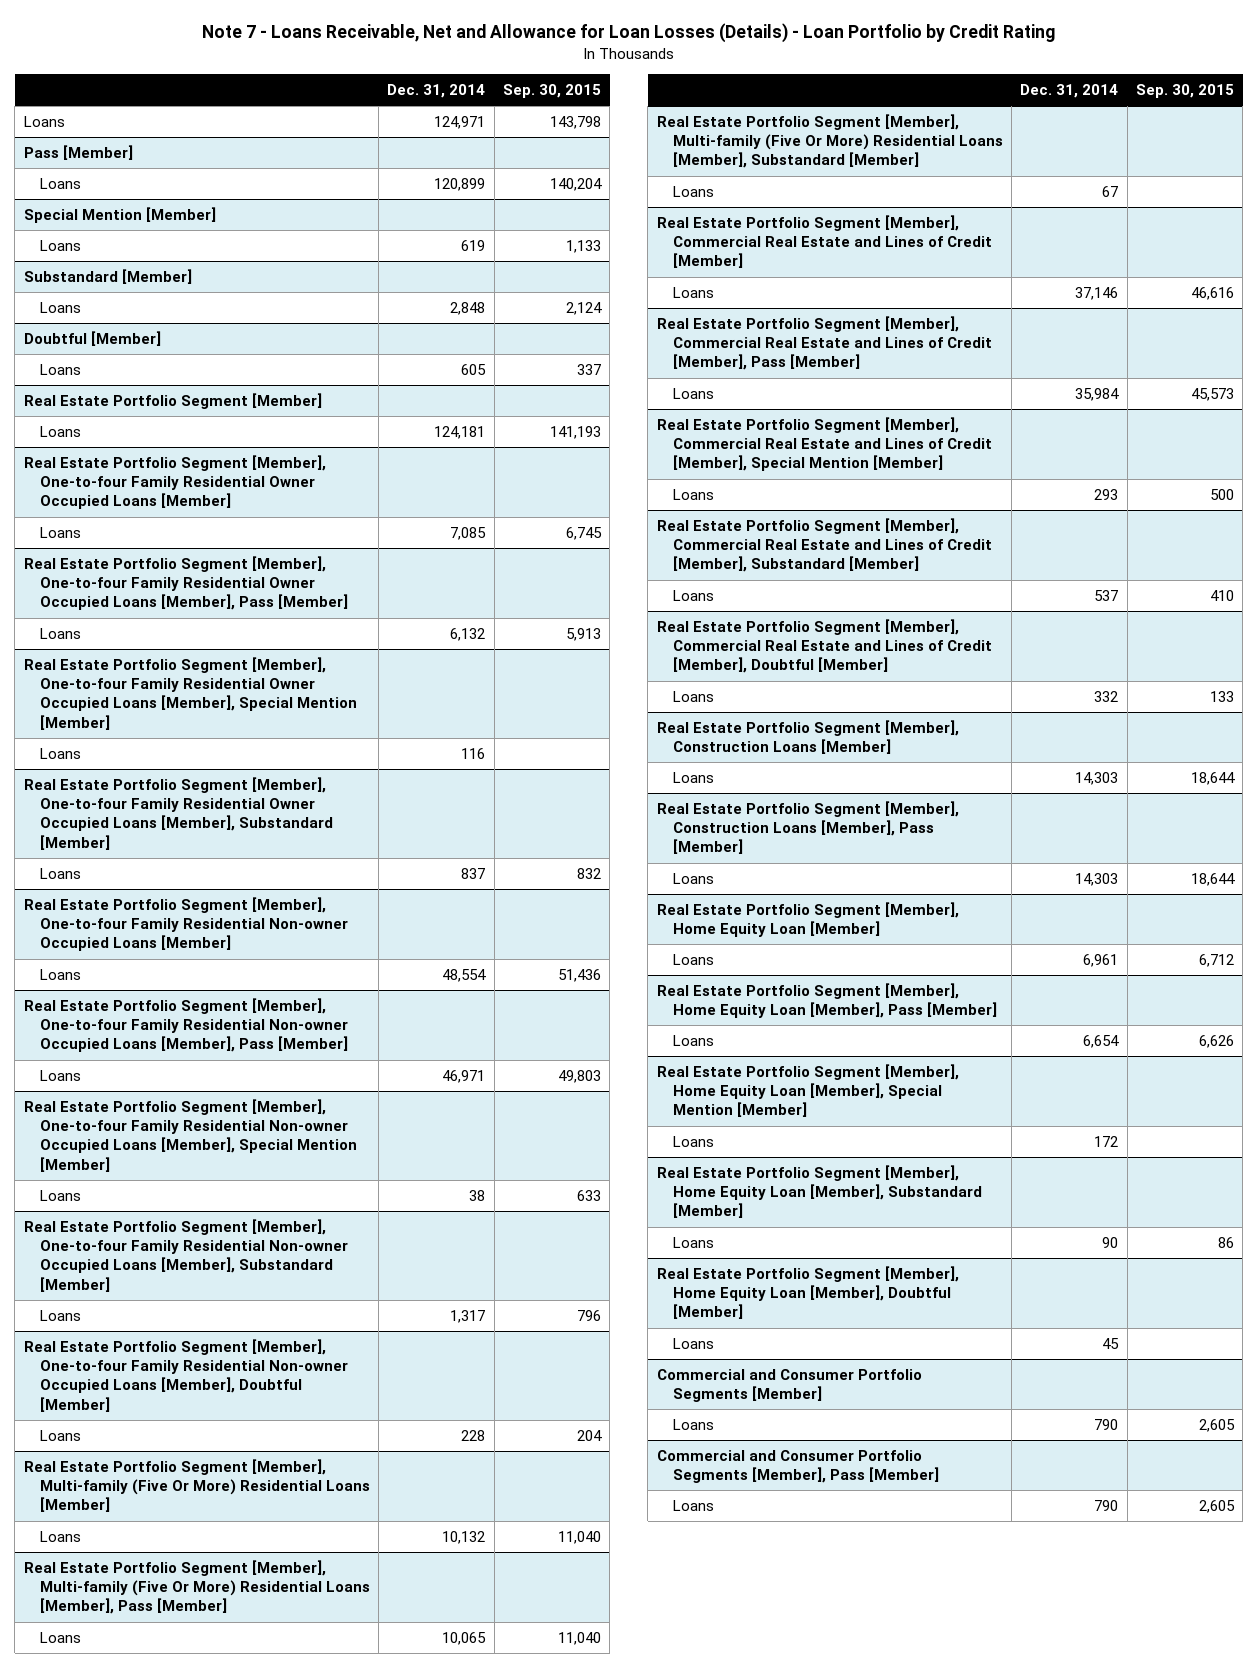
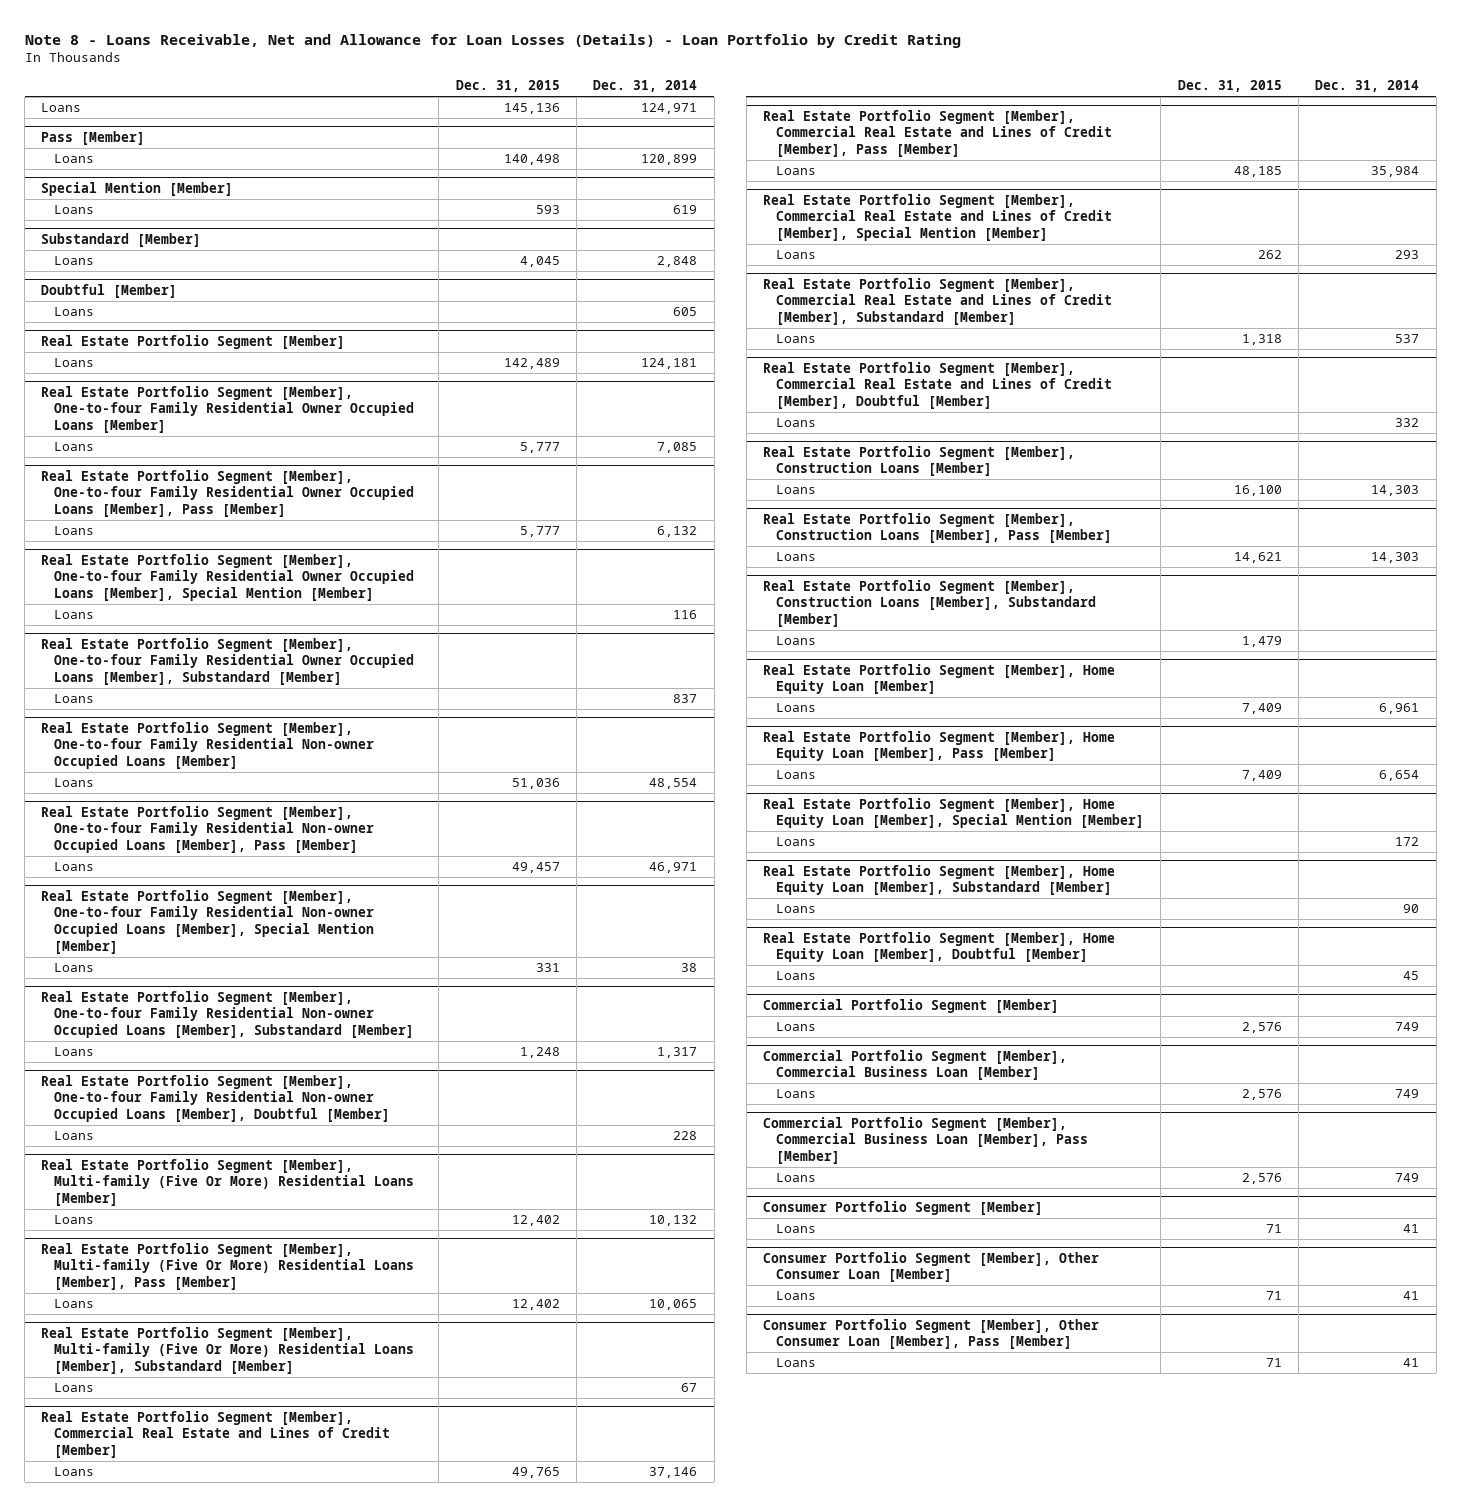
- Note 7 - Loans Receivable, Net and Allowance for Loan Losses (Details) - Loan Portfolio by Credit Rating
+ Note 8 - Loans Receivable, Net and Allowance for Loan Losses (Details) - Loan Portfolio by Credit Rating
- | Dec. 31, 2014 | Sep. 30, 2015
+ | Dec. 31, 2015 | Dec. 31, 2014
+ Real Estate Portfolio Segment [Member], Construction Loans [Member], Substandard [Member]
+ Loans | 1,479 |
- Commercial and Consumer Portfolio Segments [Member]
- Loans | 790 | 2,605
- Commercial and Consumer Portfolio Segments [Member], Pass [Member]
- Loans | 790 | 2,605
+ Commercial Portfolio Segment [Member]
+ Loans | 2,576 | 749
+ Commercial Portfolio Segment [Member], Commercial Business Loan [Member]
+ Loans | 2,576 | 749
+ Commercial Portfolio Segment [Member], Commercial Business Loan [Member], Pass [Member]
+ Loans | 2,576 | 749
+ Consumer Portfolio Segment [Member]
+ Loans | 71 | 41
+ Consumer Portfolio Segment [Member], Other Consumer Loan [Member]
+ Loans | 71 | 41
+ Consumer Portfolio Segment [Member], Other Consumer Loan [Member], Pass [Member]
+ Loans | 71 | 41

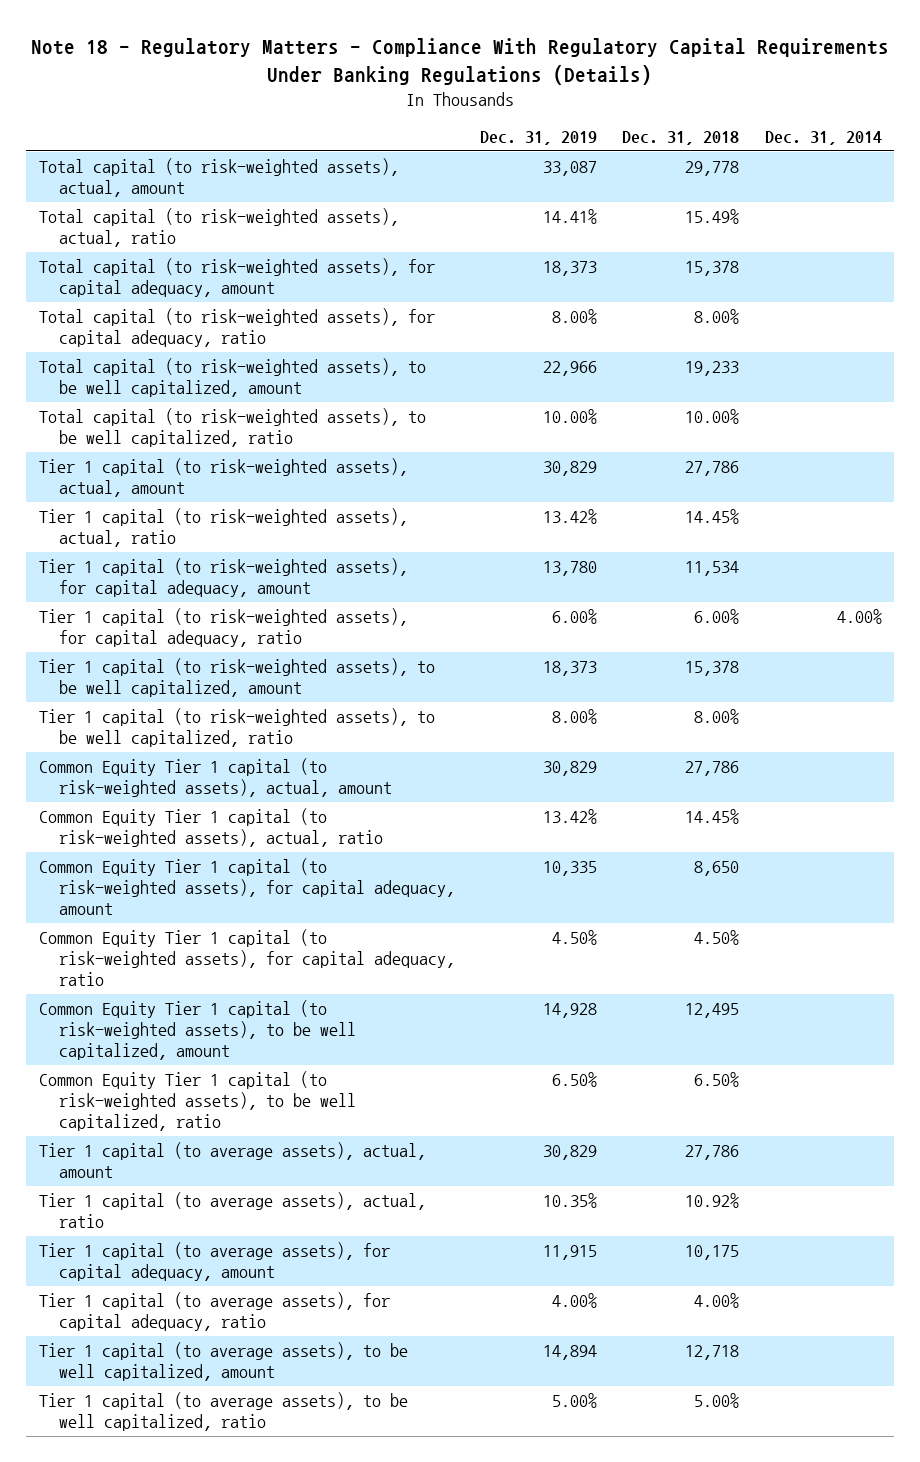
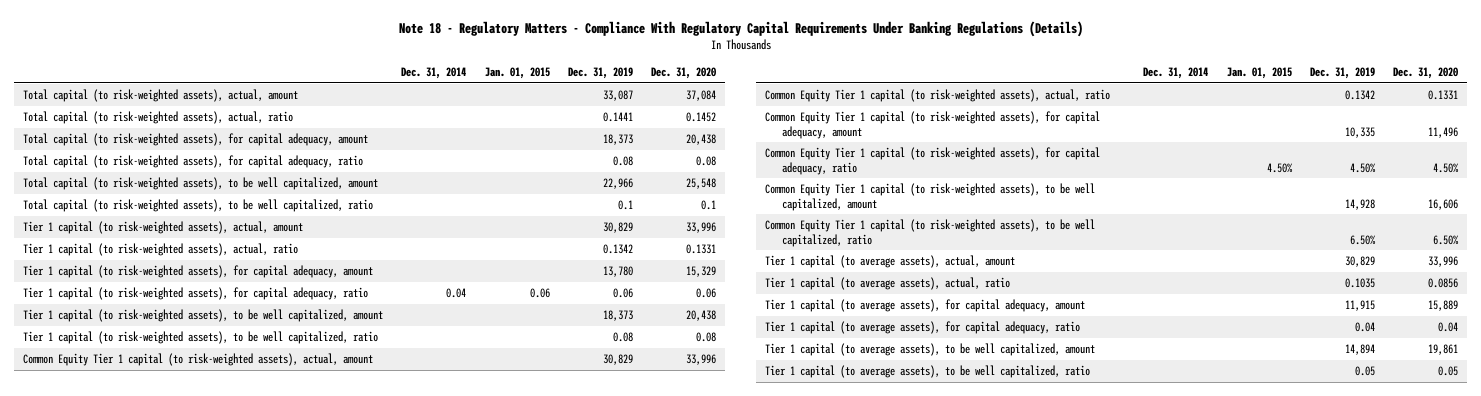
- | Dec. 31, 2019 | Dec. 31, 2018 | Dec. 31, 2014
+ | Dec. 31, 2014 | Jan. 01, 2015 | Dec. 31, 2019 | Dec. 31, 2020
- Total capital (to risk-weighted assets), actual, ratio | 14.41% | 15.49% |
+ Total capital (to risk-weighted assets), actual, ratio | | | 0.1441 | 0.1452
- Total capital (to risk-weighted assets), for capital adequacy, ratio | 8.00% | 8.00% |
+ Total capital (to risk-weighted assets), for capital adequacy, ratio | | | 0.08 | 0.08
- Total capital (to risk-weighted assets), to be well capitalized, ratio | 10.00% | 10.00% |
+ Total capital (to risk-weighted assets), to be well capitalized, ratio | | | 0.1 | 0.1
- Tier 1 capital (to risk-weighted assets), actual, ratio | 13.42% | 14.45% |
+ Tier 1 capital (to risk-weighted assets), actual, ratio | | | 0.1342 | 0.1331
- Tier 1 capital (to risk-weighted assets), for capital adequacy, ratio | 6.00% | 6.00% | 4.00%
+ Tier 1 capital (to risk-weighted assets), for capital adequacy, ratio | 0.04 | 0.06 | 0.06 | 0.06
- Tier 1 capital (to risk-weighted assets), to be well capitalized, ratio | 8.00% | 8.00% |
+ Tier 1 capital (to risk-weighted assets), to be well capitalized, ratio | | | 0.08 | 0.08
- Common Equity Tier 1 capital (to risk-weighted assets), actual, ratio | 13.42% | 14.45% |
+ Common Equity Tier 1 capital (to risk-weighted assets), actual, ratio | | | 0.1342 | 0.1331
- Tier 1 capital (to average assets), actual, ratio | 10.35% | 10.92% |
+ Tier 1 capital (to average assets), actual, ratio | | | 0.1035 | 0.0856
- Tier 1 capital (to average assets), for capital adequacy, ratio | 4.00% | 4.00% |
+ Tier 1 capital (to average assets), for capital adequacy, ratio | | | 0.04 | 0.04
- Tier 1 capital (to average assets), to be well capitalized, ratio | 5.00% | 5.00% |
+ Tier 1 capital (to average assets), to be well capitalized, ratio | | | 0.05 | 0.05

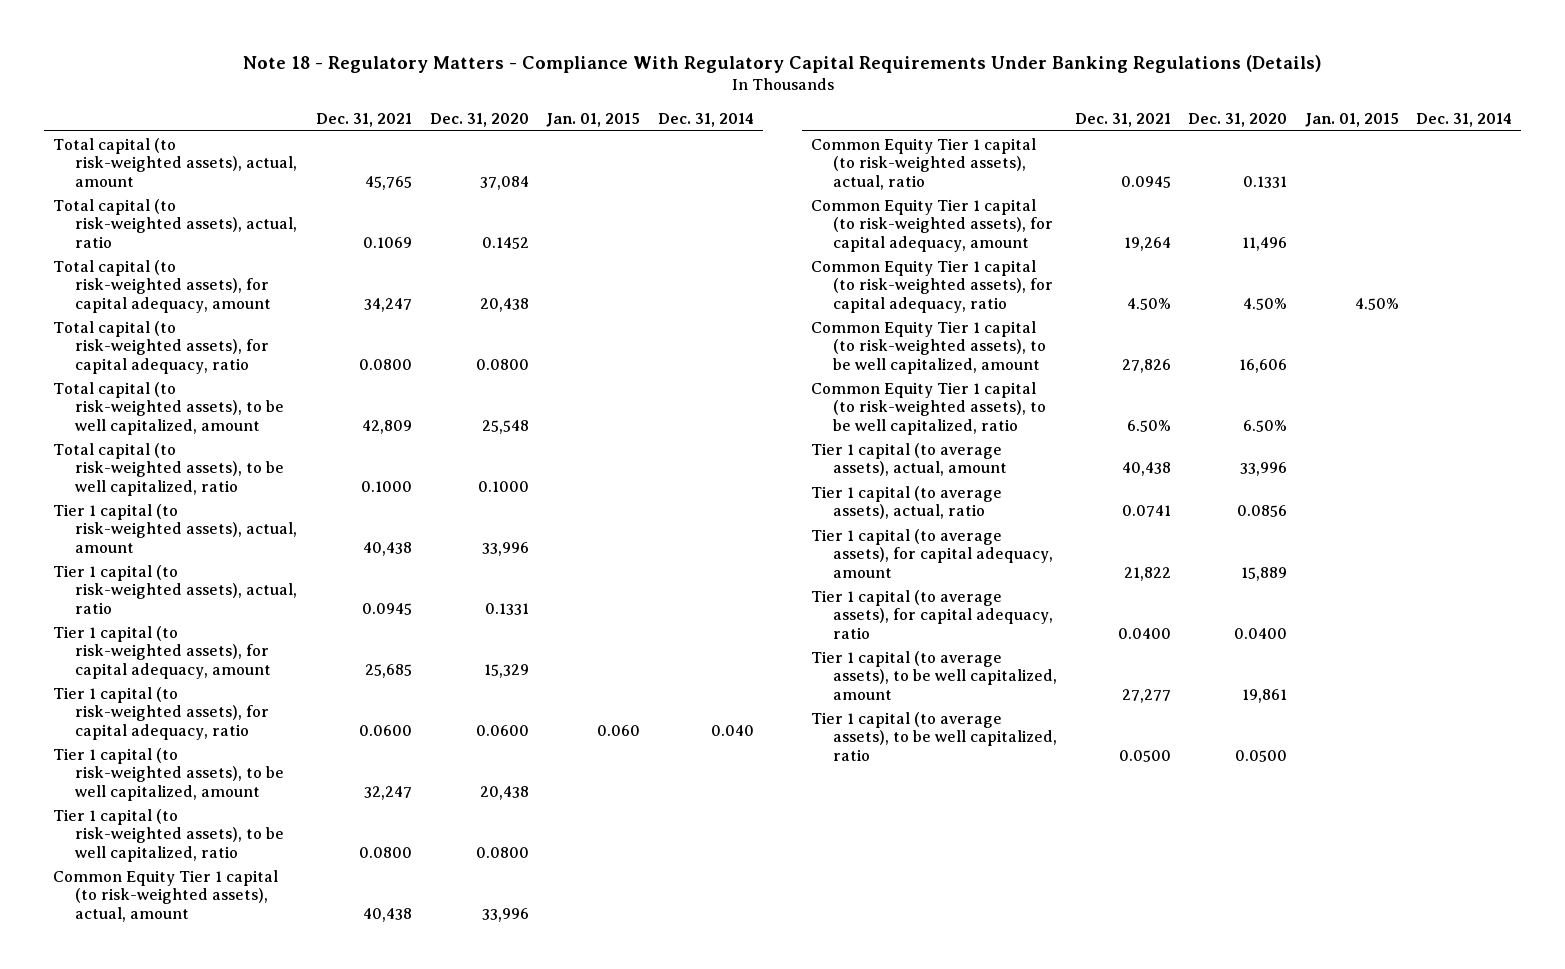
- | Dec. 31, 2014 | Jan. 01, 2015 | Dec. 31, 2019 | Dec. 31, 2020
+ | Dec. 31, 2021 | Dec. 31, 2020 | Jan. 01, 2015 | Dec. 31, 2014
- Total capital (to risk-weighted assets), for capital adequacy, ratio | | | 0.08 | 0.08
+ Total capital (to risk-weighted assets), for capital adequacy, ratio | 0.0800 | 0.0800 | |
- Total capital (to risk-weighted assets), to be well capitalized, ratio | | | 0.1 | 0.1
+ Total capital (to risk-weighted assets), to be well capitalized, ratio | 0.1000 | 0.1000 | |
- Tier 1 capital (to risk-weighted assets), for capital adequacy, ratio | 0.04 | 0.06 | 0.06 | 0.06
+ Tier 1 capital (to risk-weighted assets), for capital adequacy, ratio | 0.0600 | 0.0600 | 0.060 | 0.040
- Tier 1 capital (to risk-weighted assets), to be well capitalized, ratio | | | 0.08 | 0.08
+ Tier 1 capital (to risk-weighted assets), to be well capitalized, ratio | 0.0800 | 0.0800 | |
- Tier 1 capital (to average assets), for capital adequacy, ratio | | | 0.04 | 0.04
+ Tier 1 capital (to average assets), for capital adequacy, ratio | 0.0400 | 0.0400 | |
- Tier 1 capital (to average assets), to be well capitalized, ratio | | | 0.05 | 0.05
+ Tier 1 capital (to average assets), to be well capitalized, ratio | 0.0500 | 0.0500 | |

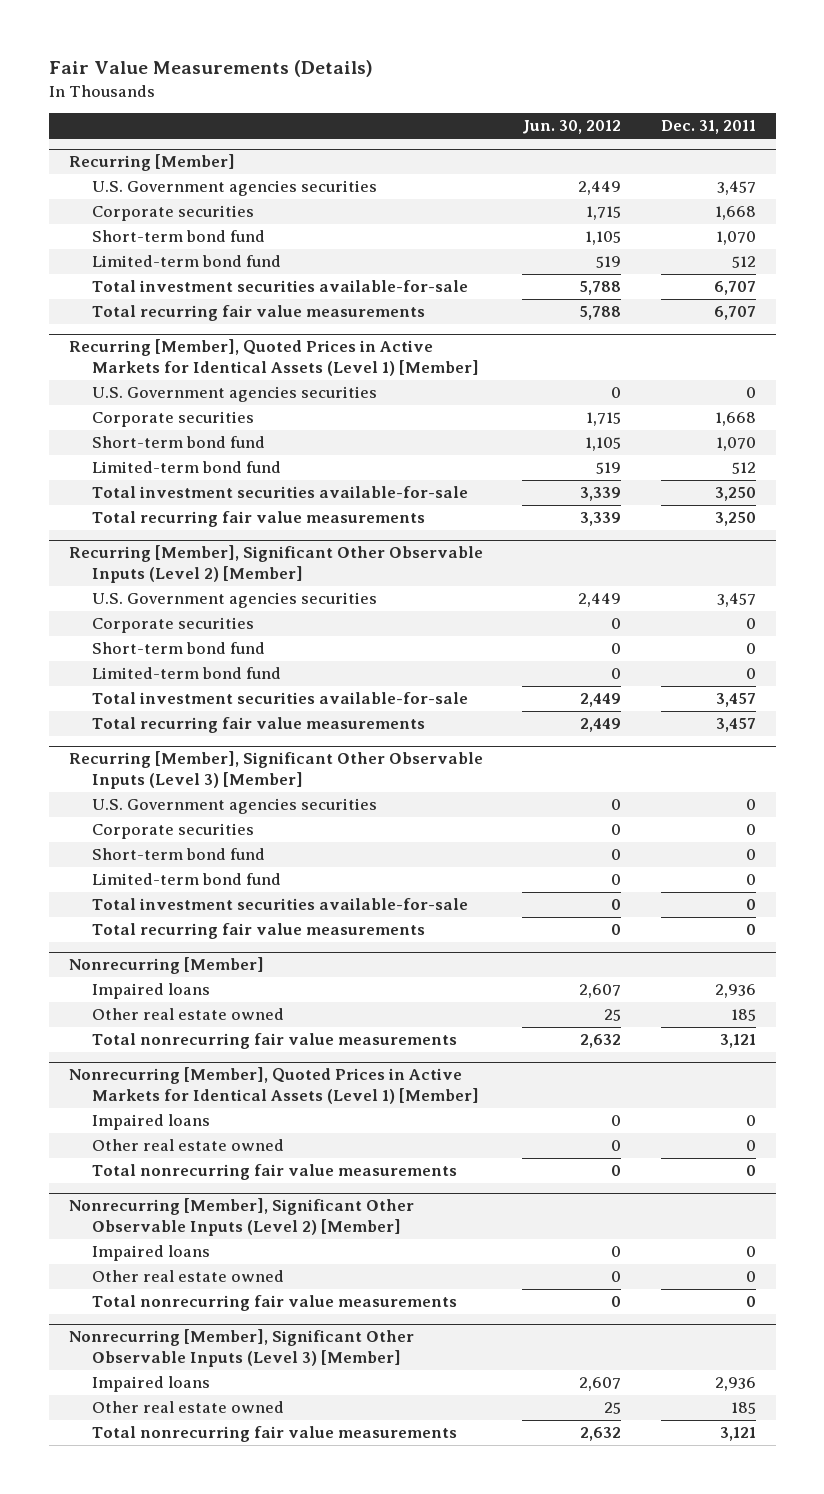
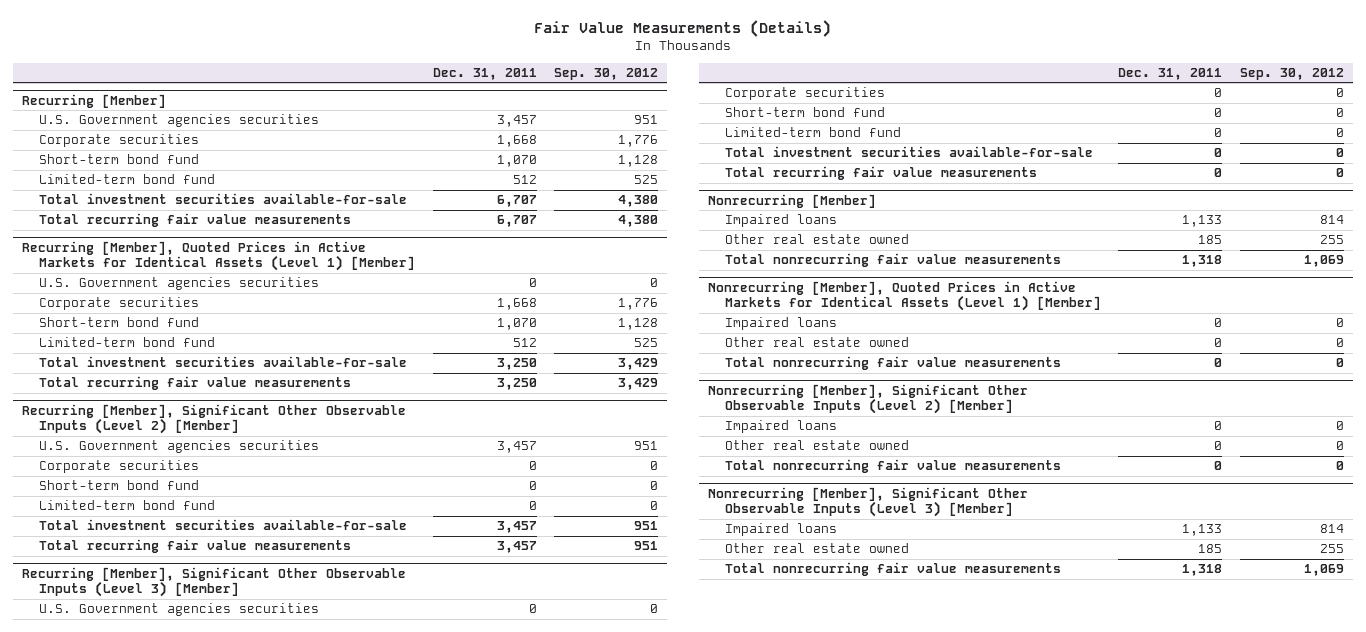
- | Jun. 30, 2012 | Dec. 31, 2011
+ | Dec. 31, 2011 | Sep. 30, 2012
@ Nonrecurring [Member]
- Impaired loans | 2,607 | 2,936
+ Impaired loans | 1,133 | 814
- Total nonrecurring fair value measurements | 2,632 | 3,121
+ Total nonrecurring fair value measurements | 1,318 | 1,069
@ Nonrecurring [Member], Significant Other Observable Inputs (Level 3) [Member]
- Impaired loans | 2,607 | 2,936
+ Impaired loans | 1,133 | 814
- Total nonrecurring fair value measurements | 2,632 | 3,121
+ Total nonrecurring fair value measurements | 1,318 | 1,069

